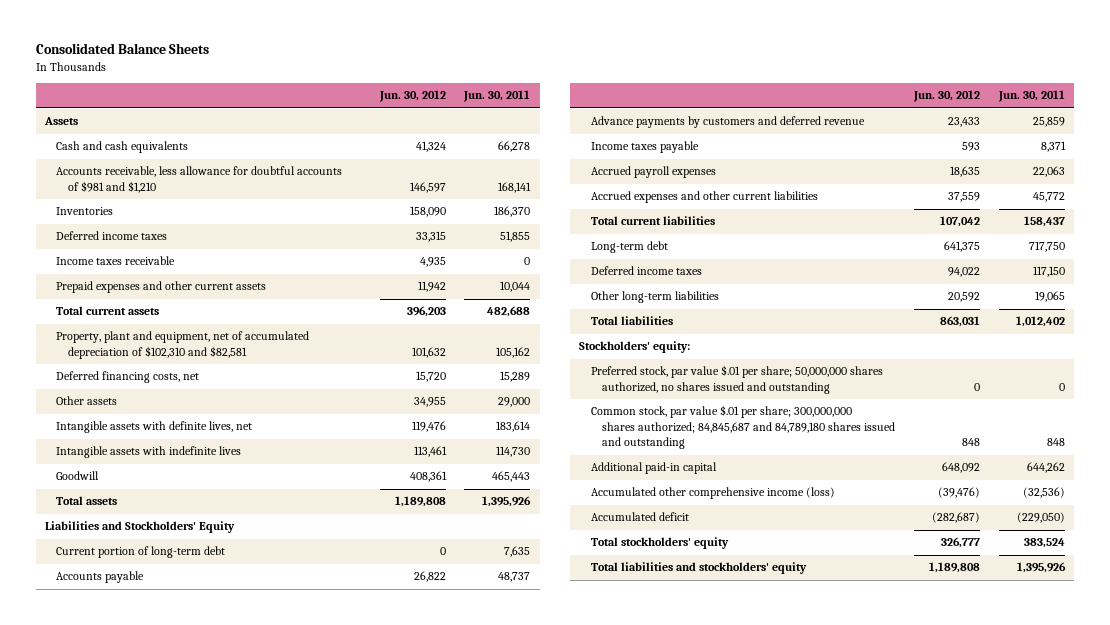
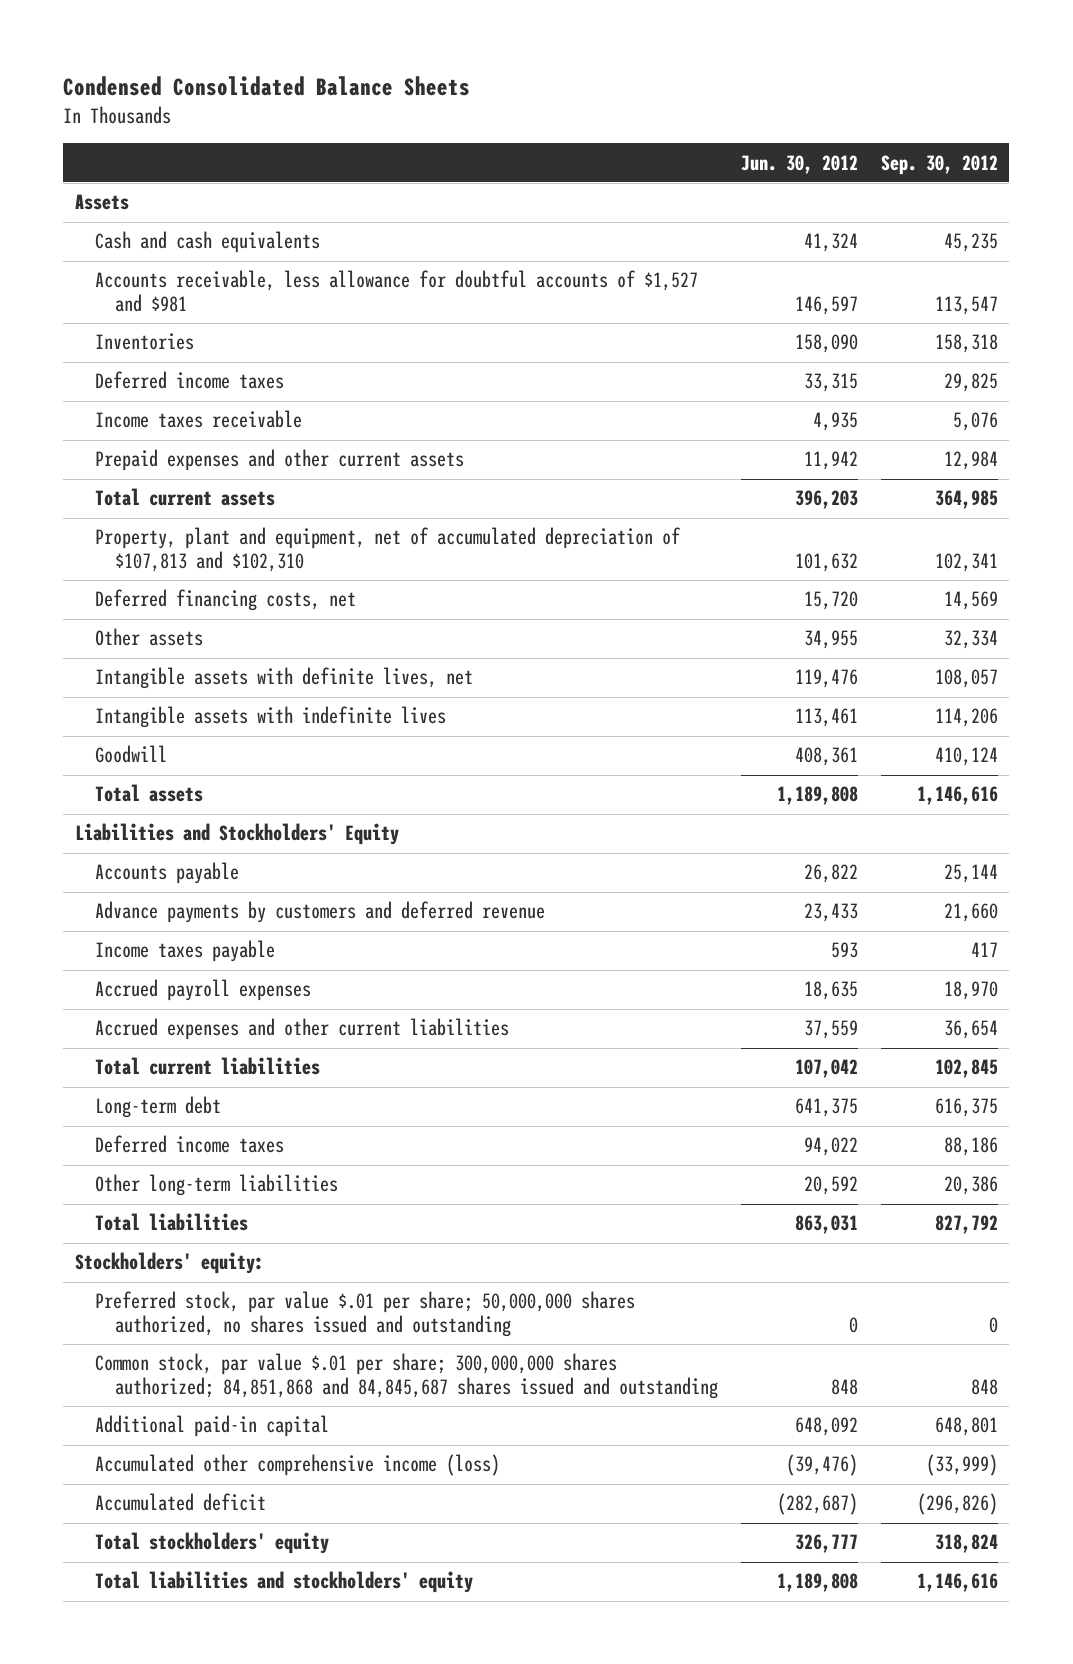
- Consolidated Balance Sheets
+ Condensed Consolidated Balance Sheets
- | Jun. 30, 2012 | Jun. 30, 2011
+ | Jun. 30, 2012 | Sep. 30, 2012
- Accounts receivable, less allowance for doubtful accounts of $981 and $1,210 | 146,597 | 168,141
+ Accounts receivable, less allowance for doubtful accounts of $1,527 and $981 | 146,597 | 113,547
- Property, plant and equipment, net of accumulated depreciation of $102,310 and $82,581 | 101,632 | 105,162
+ Property, plant and equipment, net of accumulated depreciation of $107,813 and $102,310 | 101,632 | 102,341
- Current portion of long-term debt | 0 | 7,635
- Common stock, par value $.01 per share; 300,000,000 shares authorized; 84,845,687 and 84,789,180 shares issued and outstanding | 848 | 848
+ Common stock, par value $.01 per share; 300,000,000 shares authorized; 84,851,868 and 84,845,687 shares issued and outstanding | 848 | 848

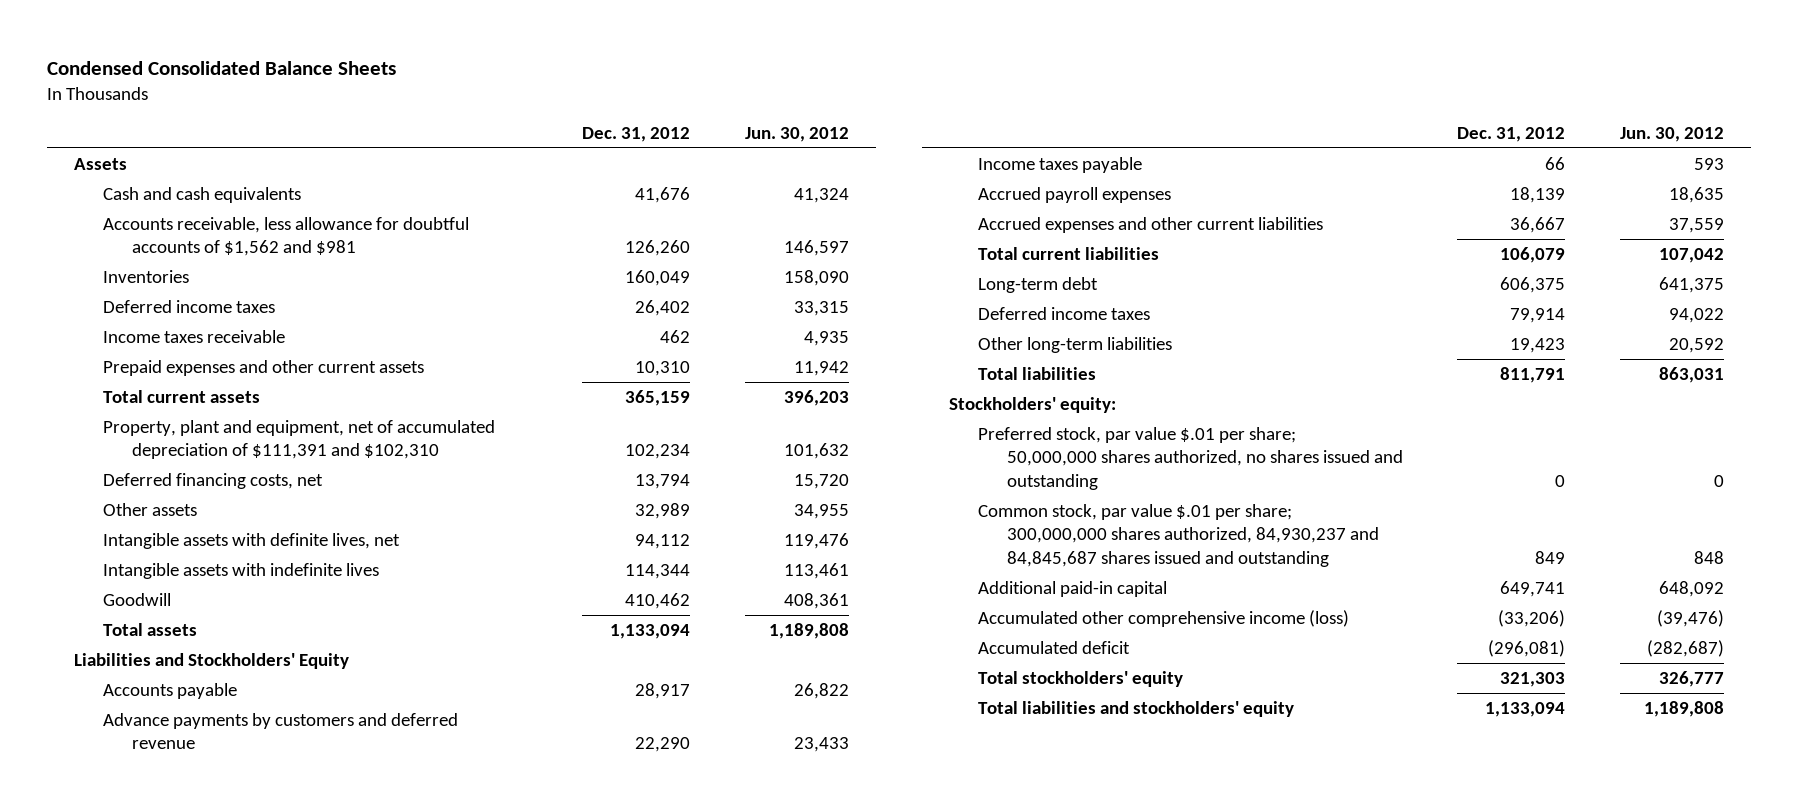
- | Jun. 30, 2012 | Sep. 30, 2012
+ | Dec. 31, 2012 | Jun. 30, 2012
- Accounts receivable, less allowance for doubtful accounts of $1,527 and $981 | 146,597 | 113,547
+ Accounts receivable, less allowance for doubtful accounts of $1,562 and $981 | 126,260 | 146,597
- Property, plant and equipment, net of accumulated depreciation of $107,813 and $102,310 | 101,632 | 102,341
+ Property, plant and equipment, net of accumulated depreciation of $111,391 and $102,310 | 102,234 | 101,632
- Common stock, par value $.01 per share; 300,000,000 shares authorized; 84,851,868 and 84,845,687 shares issued and outstanding | 848 | 848
+ Common stock, par value $.01 per share; 300,000,000 shares authorized, 84,930,237 and 84,845,687 shares issued and outstanding | 849 | 848

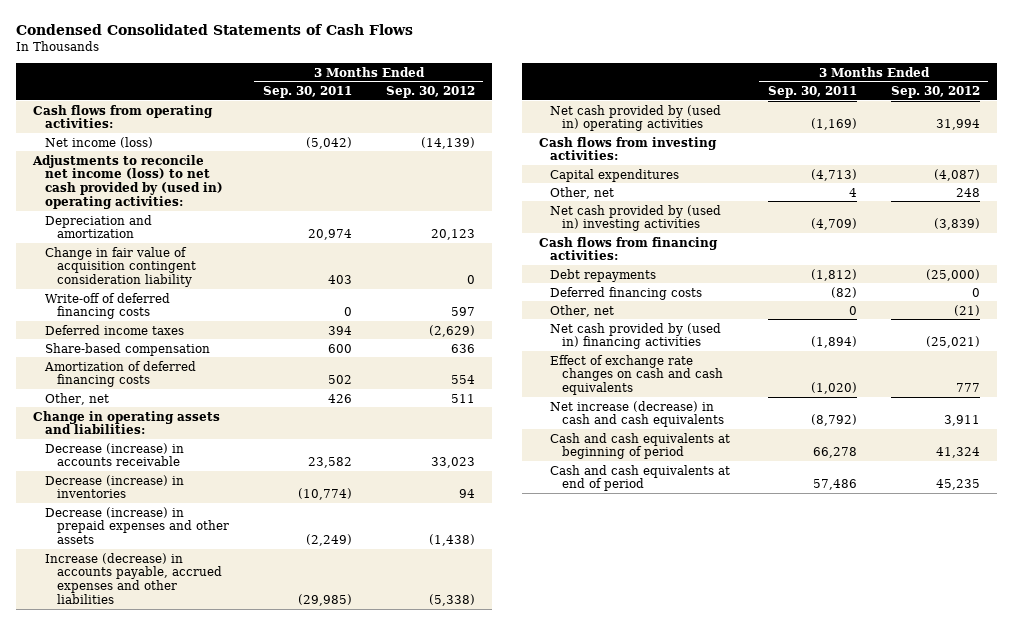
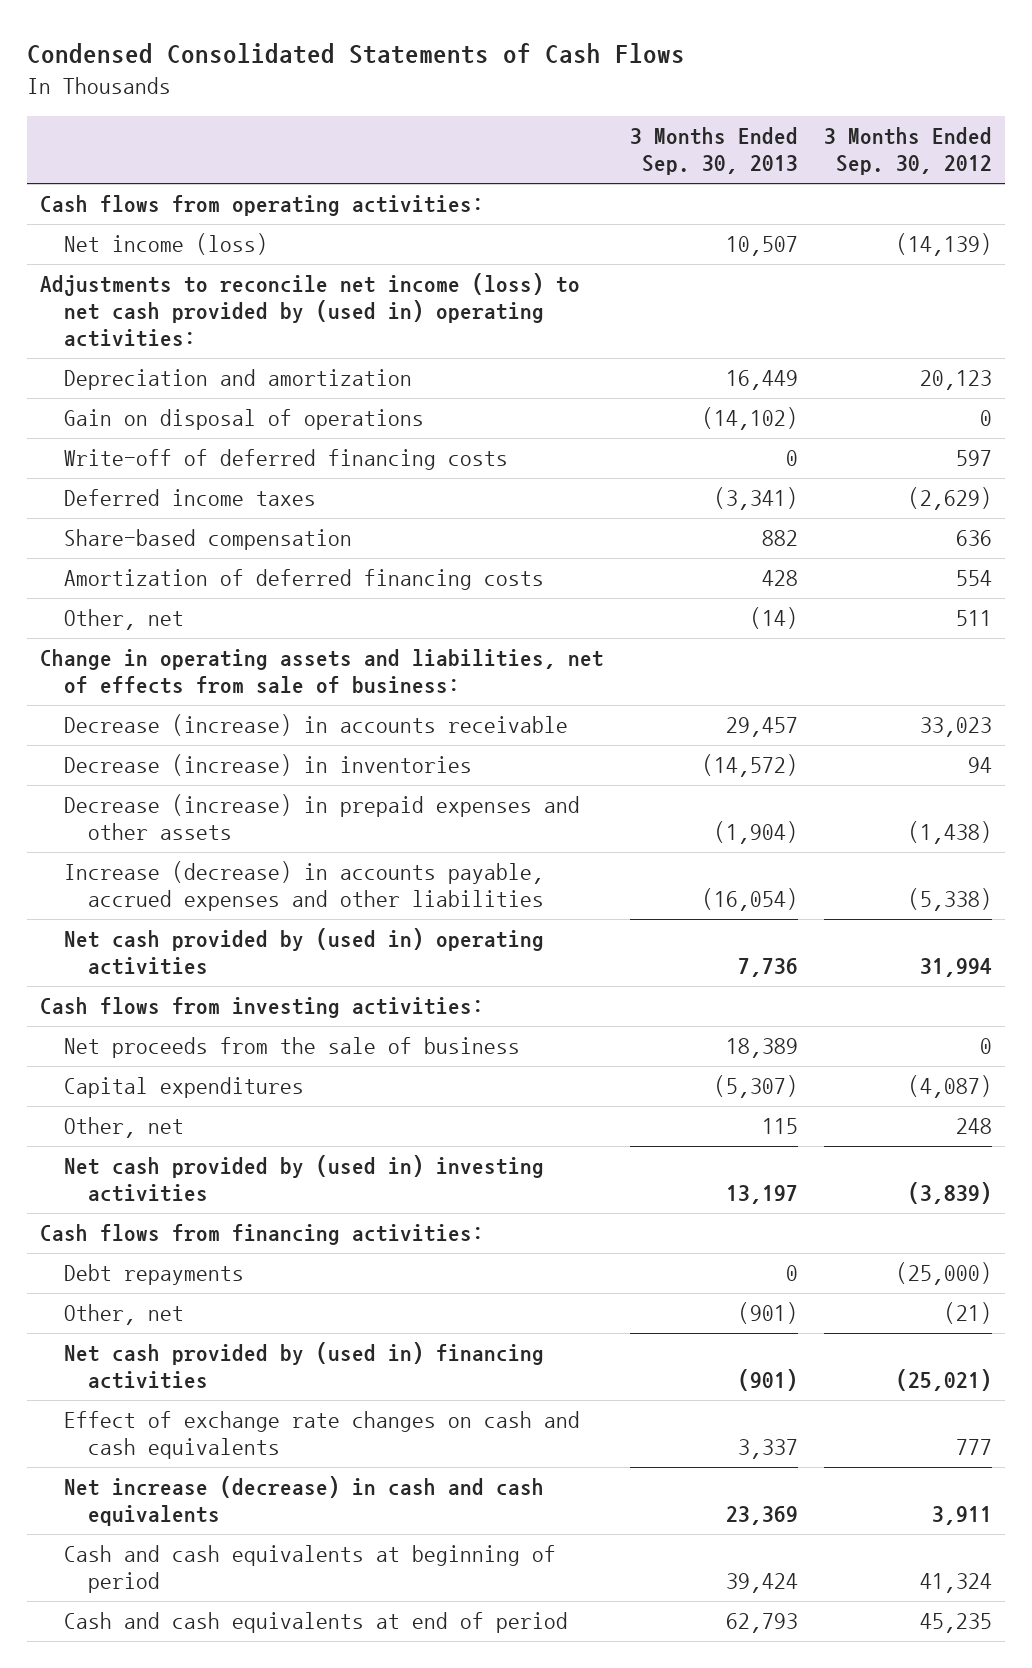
- | 3 Months Ended Sep. 30, 2011 | 3 Months Ended Sep. 30, 2012
+ | 3 Months Ended Sep. 30, 2013 | 3 Months Ended Sep. 30, 2012
- Change in fair value of acquisition contingent consideration liability | 403 | 0
+ Gain on disposal of operations | (14,102) | 0
- Change in operating assets and liabilities:
+ Change in operating assets and liabilities, net of effects from sale of business:
+ Net proceeds from the sale of business | 18,389 | 0
- Deferred financing costs | (82) | 0

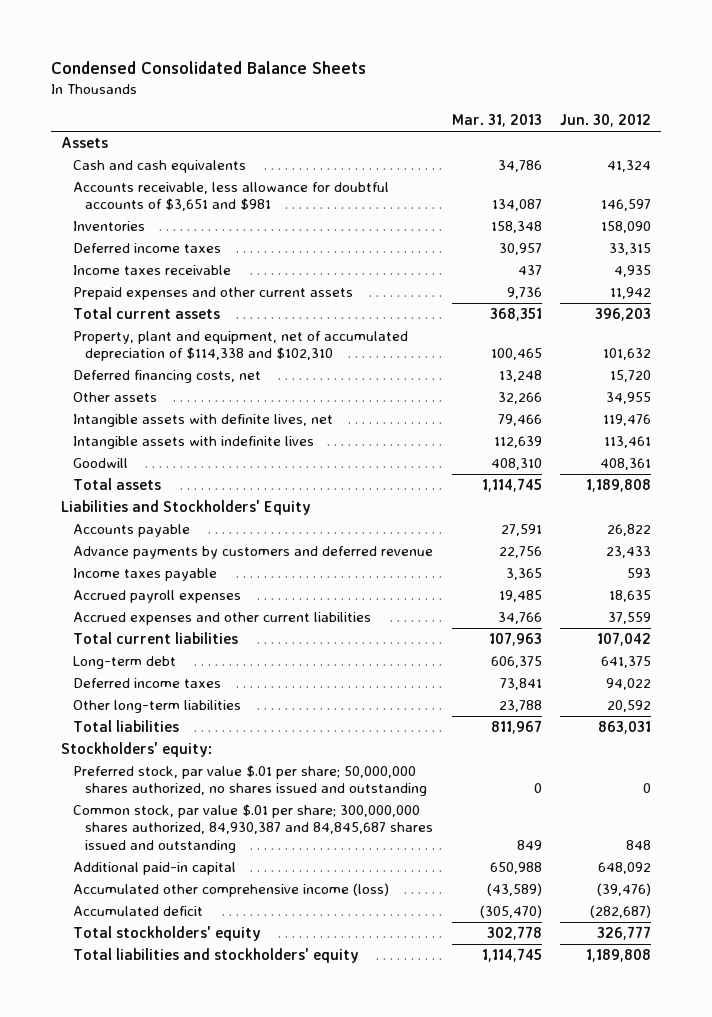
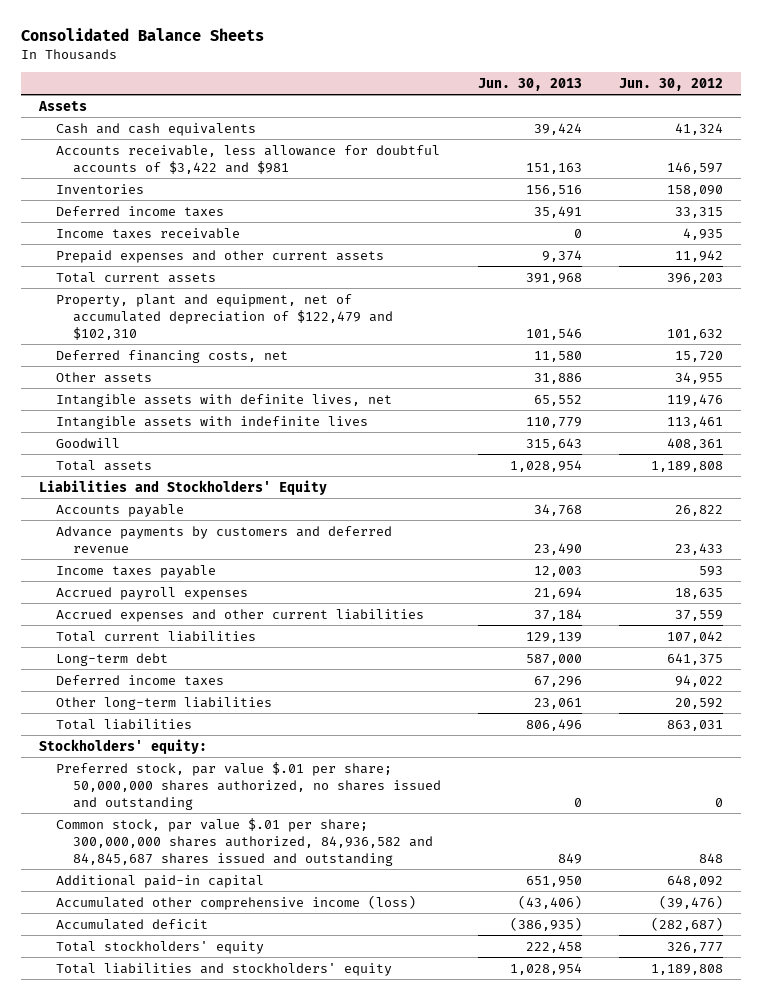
- Condensed Consolidated Balance Sheets
+ Consolidated Balance Sheets
- | Mar. 31, 2013 | Jun. 30, 2012
+ | Jun. 30, 2013 | Jun. 30, 2012
- Accounts receivable, less allowance for doubtful accounts of $3,651 and $981 | 134,087 | 146,597
+ Accounts receivable, less allowance for doubtful accounts of $3,422 and $981 | 151,163 | 146,597
- Property, plant and equipment, net of accumulated depreciation of $114,338 and $102,310 | 100,465 | 101,632
+ Property, plant and equipment, net of accumulated depreciation of $122,479 and $102,310 | 101,546 | 101,632
- Common stock, par value $.01 per share; 300,000,000 shares authorized, 84,930,387 and 84,845,687 shares issued and outstanding | 849 | 848
+ Common stock, par value $.01 per share; 300,000,000 shares authorized, 84,936,582 and 84,845,687 shares issued and outstanding | 849 | 848

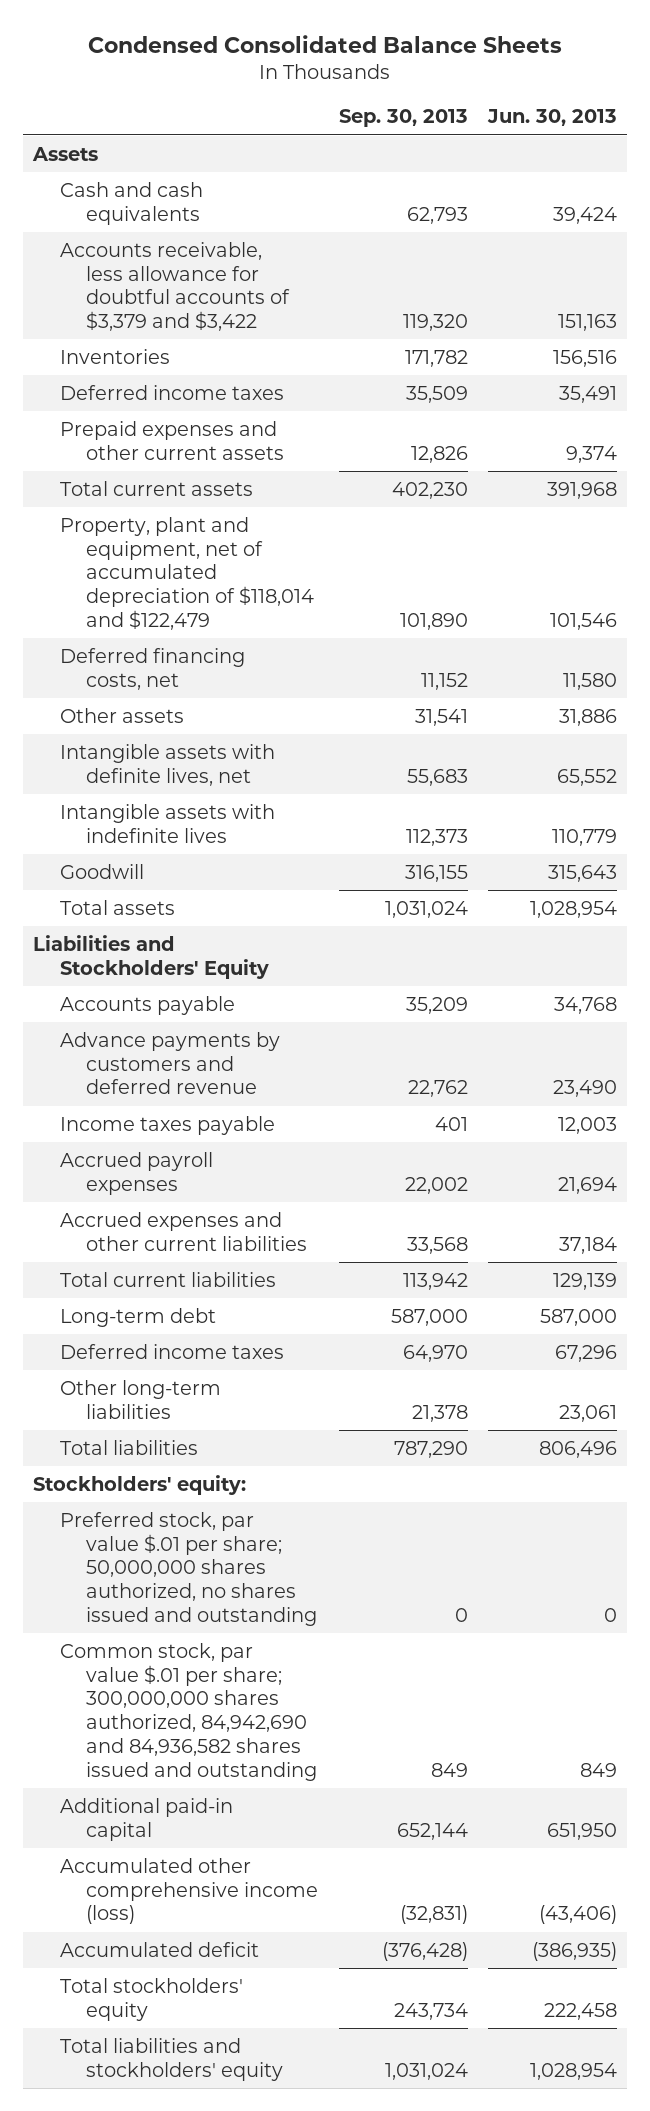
- Consolidated Balance Sheets
+ Condensed Consolidated Balance Sheets
- | Jun. 30, 2013 | Jun. 30, 2012
+ | Sep. 30, 2013 | Jun. 30, 2013
- Accounts receivable, less allowance for doubtful accounts of $3,422 and $981 | 151,163 | 146,597
+ Accounts receivable, less allowance for doubtful accounts of $3,379 and $3,422 | 119,320 | 151,163
- Income taxes receivable | 0 | 4,935
- Property, plant and equipment, net of accumulated depreciation of $122,479 and $102,310 | 101,546 | 101,632
+ Property, plant and equipment, net of accumulated depreciation of $118,014 and $122,479 | 101,890 | 101,546
- Common stock, par value $.01 per share; 300,000,000 shares authorized, 84,936,582 and 84,845,687 shares issued and outstanding | 849 | 848
+ Common stock, par value $.01 per share; 300,000,000 shares authorized, 84,942,690 and 84,936,582 shares issued and outstanding | 849 | 849

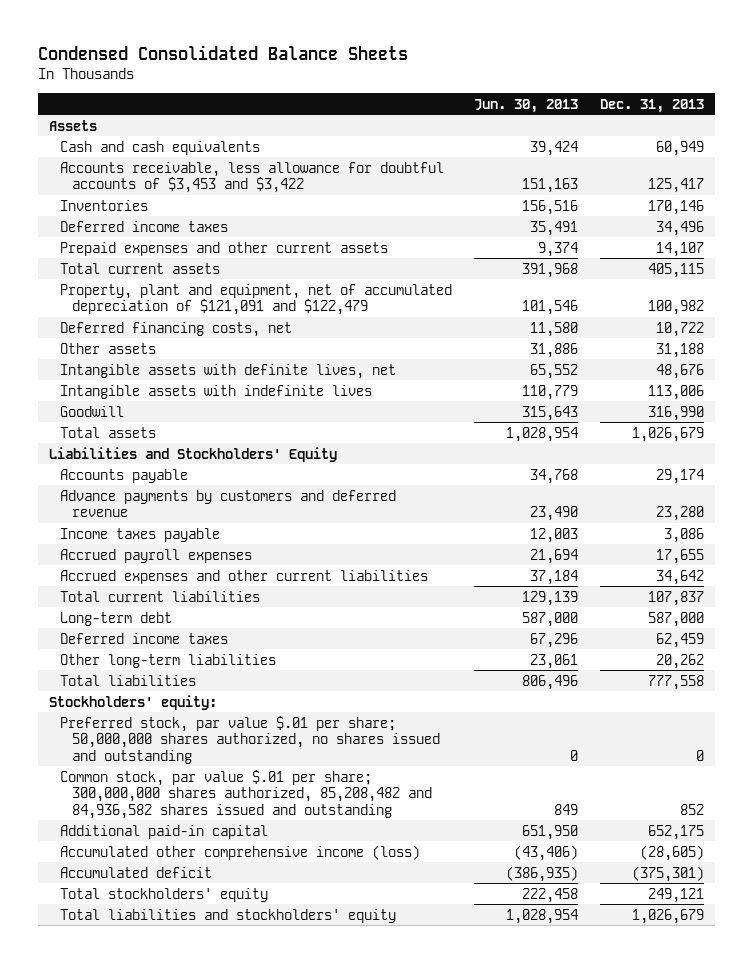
- | Sep. 30, 2013 | Jun. 30, 2013
+ | Jun. 30, 2013 | Dec. 31, 2013
- Accounts receivable, less allowance for doubtful accounts of $3,379 and $3,422 | 119,320 | 151,163
+ Accounts receivable, less allowance for doubtful accounts of $3,453 and $3,422 | 151,163 | 125,417
- Property, plant and equipment, net of accumulated depreciation of $118,014 and $122,479 | 101,890 | 101,546
+ Property, plant and equipment, net of accumulated depreciation of $121,091 and $122,479 | 101,546 | 100,982
- Common stock, par value $.01 per share; 300,000,000 shares authorized, 84,942,690 and 84,936,582 shares issued and outstanding | 849 | 849
+ Common stock, par value $.01 per share; 300,000,000 shares authorized, 85,208,482 and 84,936,582 shares issued and outstanding | 849 | 852

